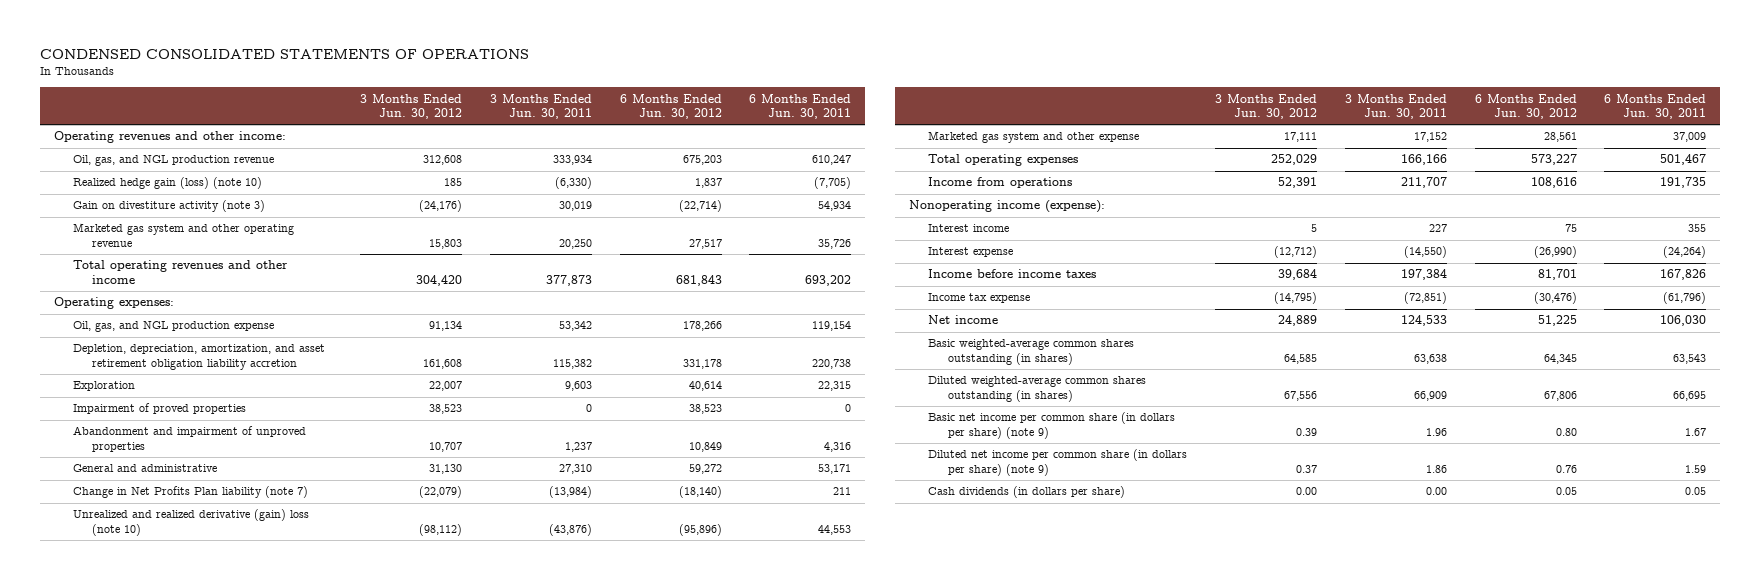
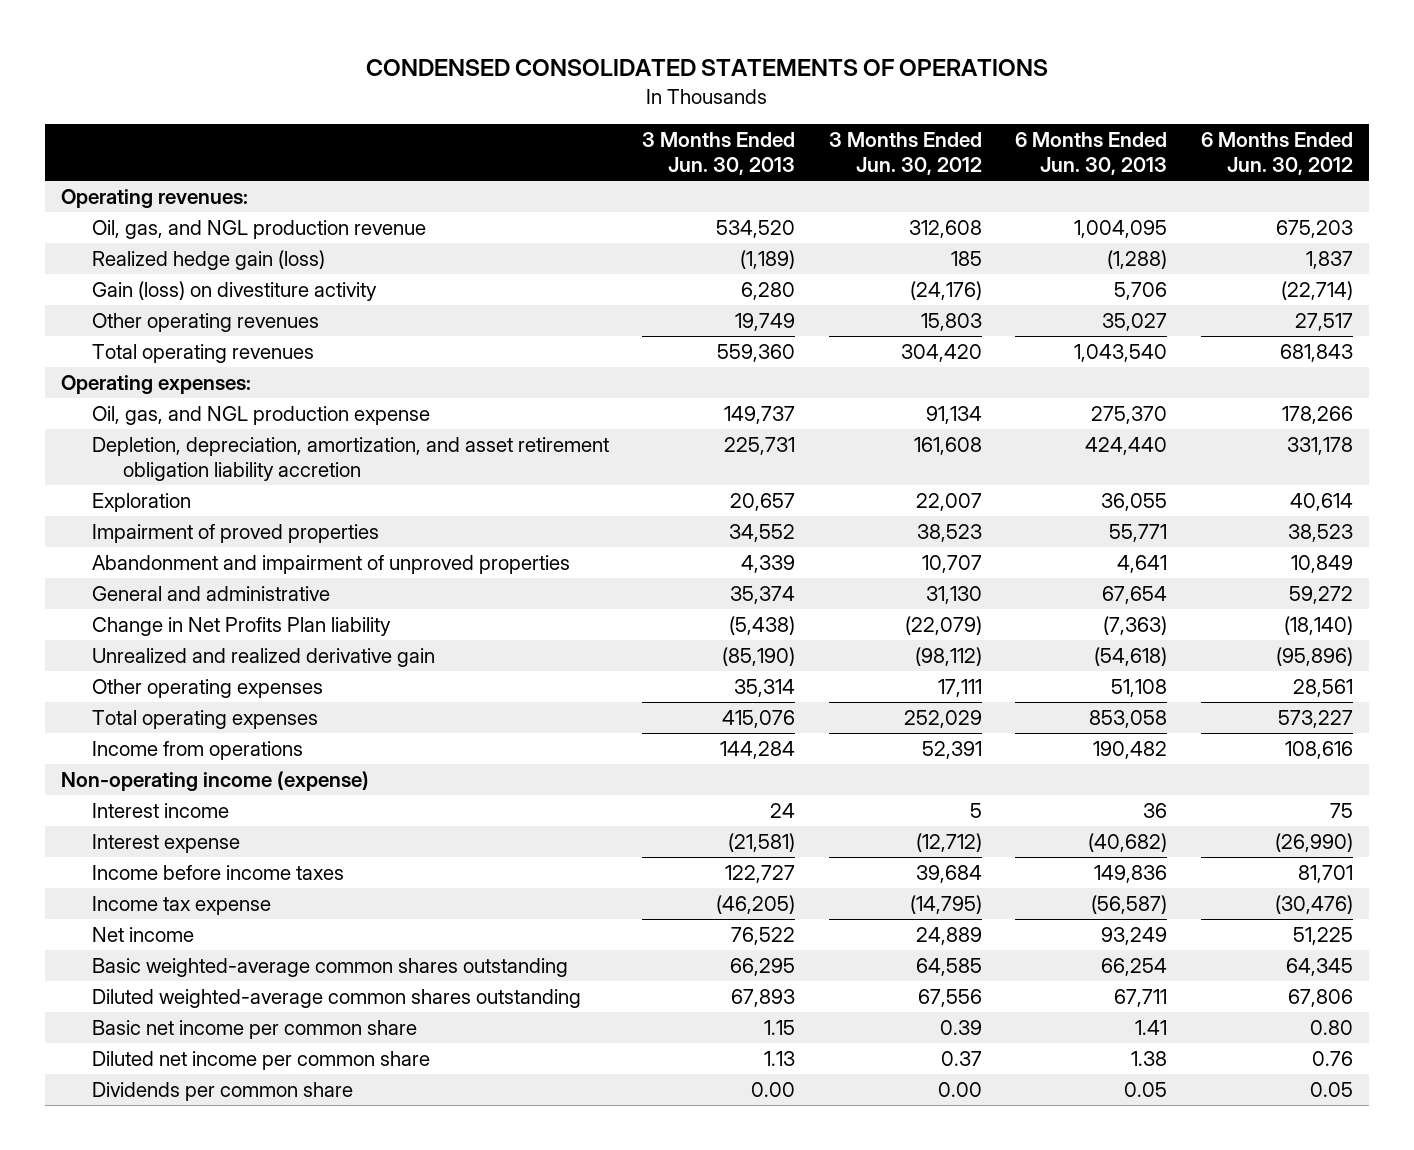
- | 3 Months Ended Jun. 30, 2012 | 3 Months Ended Jun. 30, 2011 | 6 Months Ended Jun. 30, 2012 | 6 Months Ended Jun. 30, 2011
+ | 3 Months Ended Jun. 30, 2013 | 3 Months Ended Jun. 30, 2012 | 6 Months Ended Jun. 30, 2013 | 6 Months Ended Jun. 30, 2012
- Operating revenues and other income:
+ Operating revenues:
- Realized hedge gain (loss) (note 10) | 185 | (6,330) | 1,837 | (7,705)
- Gain on divestiture activity (note 3) | (24,176) | 30,019 | (22,714) | 54,934
- Marketed gas system and other operating revenue | 15,803 | 20,250 | 27,517 | 35,726
- Total operating revenues and other income | 304,420 | 377,873 | 681,843 | 693,202
+ Realized hedge gain (loss) | (1,189) | 185 | (1,288) | 1,837
+ Gain (loss) on divestiture activity | 6,280 | (24,176) | 5,706 | (22,714)
+ Other operating revenues | 19,749 | 15,803 | 35,027 | 27,517
+ Total operating revenues | 559,360 | 304,420 | 1,043,540 | 681,843
- Change in Net Profits Plan liability (note 7) | (22,079) | (13,984) | (18,140) | 211
- Unrealized and realized derivative (gain) loss (note 10) | (98,112) | (43,876) | (95,896) | 44,553
- Marketed gas system and other expense | 17,111 | 17,152 | 28,561 | 37,009
+ Change in Net Profits Plan liability | (5,438) | (22,079) | (7,363) | (18,140)
+ Unrealized and realized derivative gain | (85,190) | (98,112) | (54,618) | (95,896)
+ Other operating expenses | 35,314 | 17,111 | 51,108 | 28,561
- Nonoperating income (expense):
+ Non-operating income (expense)
- Basic weighted-average common shares outstanding (in shares) | 64,585 | 63,638 | 64,345 | 63,543
- Diluted weighted-average common shares outstanding (in shares) | 67,556 | 66,909 | 67,806 | 66,695
- Basic net income per common share (in dollars per share) (note 9) | 0.39 | 1.96 | 0.80 | 1.67
- Diluted net income per common share (in dollars per share) (note 9) | 0.37 | 1.86 | 0.76 | 1.59
- Cash dividends (in dollars per share) | 0.00 | 0.00 | 0.05 | 0.05
+ Basic weighted-average common shares outstanding | 66,295 | 64,585 | 66,254 | 64,345
+ Diluted weighted-average common shares outstanding | 67,893 | 67,556 | 67,711 | 67,806
+ Basic net income per common share | 1.15 | 0.39 | 1.41 | 0.80
+ Diluted net income per common share | 1.13 | 0.37 | 1.38 | 0.76
+ Dividends per common share | 0.00 | 0.00 | 0.05 | 0.05

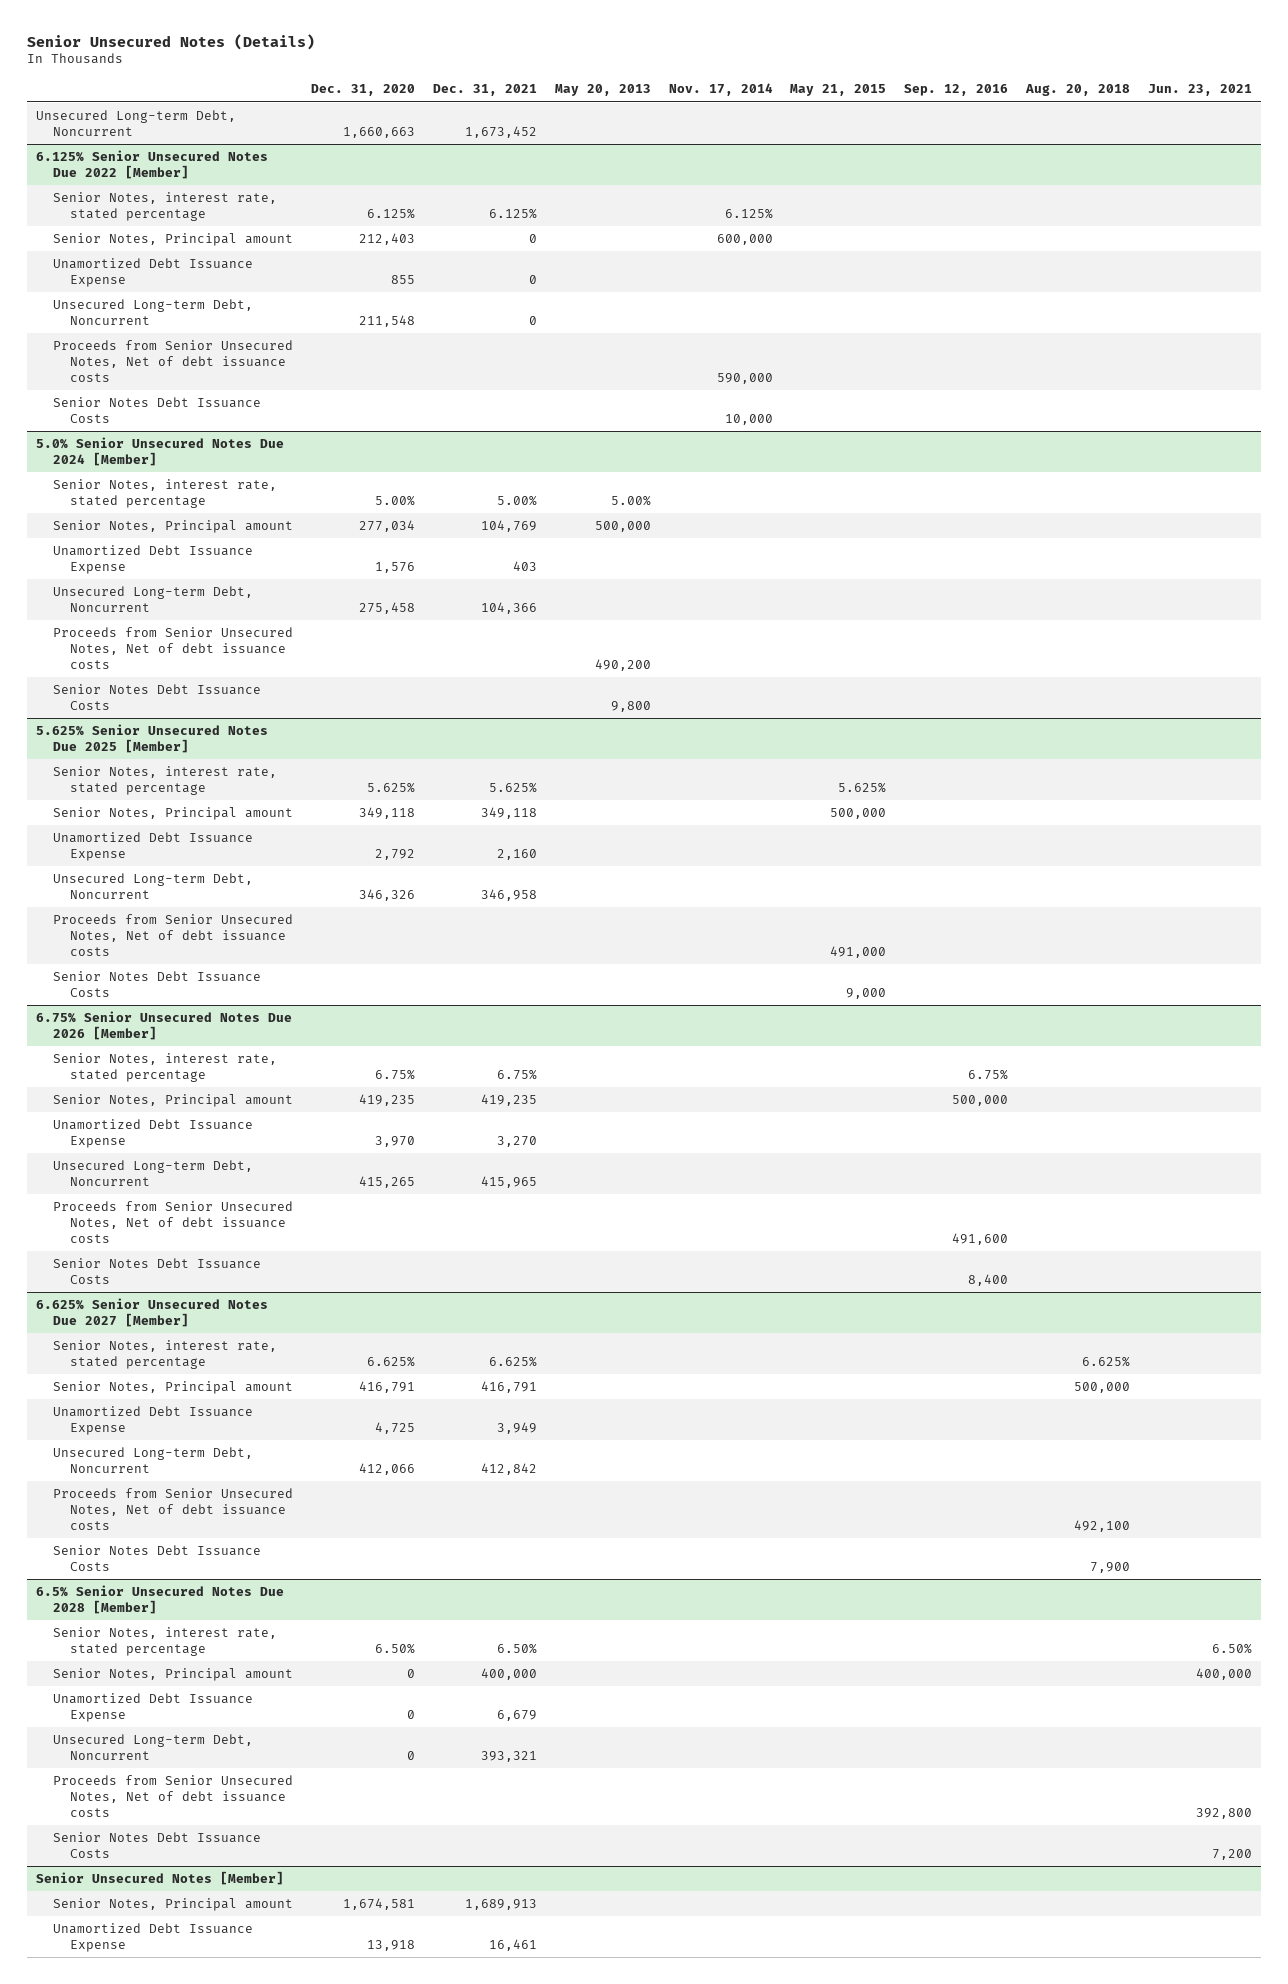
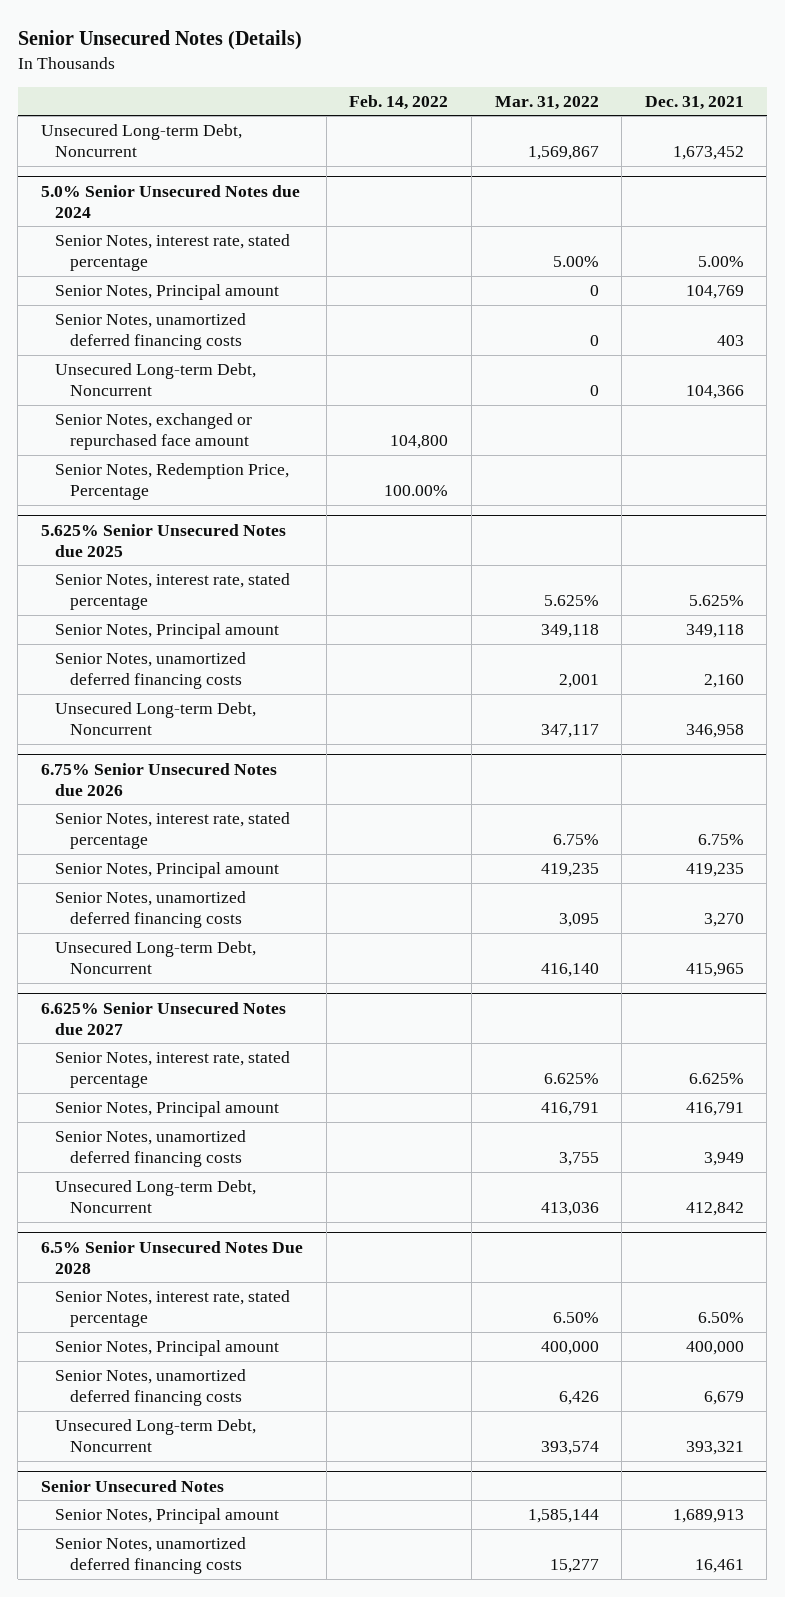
- | Dec. 31, 2020 | Dec. 31, 2021 | May 20, 2013 | Nov. 17, 2014 | May 21, 2015 | Sep. 12, 2016 | Aug. 20, 2018 | Jun. 23, 2021
+ | Feb. 14, 2022 | Mar. 31, 2022 | Dec. 31, 2021
- 6.125% Senior Unsecured Notes Due 2022 [Member]
- Senior Notes, interest rate, stated percentage | 6.125% | 6.125% | | 6.125% | | | |
- Senior Notes, Principal amount | 212,403 | 0 | | 600,000 | | | |
- Unamortized Debt Issuance Expense | 855 | 0 | | | | | |
- Unsecured Long-term Debt, Noncurrent | 211,548 | 0 | | | | | |
- Proceeds from Senior Unsecured Notes, Net of debt issuance costs | | | | 590,000 | | | |
- Senior Notes Debt Issuance Costs | | | | 10,000 | | | |
- 5.0% Senior Unsecured Notes Due 2024 [Member]
+ 5.0% Senior Unsecured Notes due 2024
- Unamortized Debt Issuance Expense | 1,576 | 403 | | | | | |
+ Senior Notes, unamortized deferred financing costs | | 0 | 403
- Proceeds from Senior Unsecured Notes, Net of debt issuance costs | | | 490,200 | | | | |
- Senior Notes Debt Issuance Costs | | | 9,800 | | | | |
- 5.625% Senior Unsecured Notes Due 2025 [Member]
+ Senior Notes, exchanged or repurchased face amount | 104,800 | |
+ Senior Notes, Redemption Price, Percentage | 100.00% | |
+ 5.625% Senior Unsecured Notes due 2025
- Unamortized Debt Issuance Expense | 2,792 | 2,160 | | | | | |
+ Senior Notes, unamortized deferred financing costs | | 2,001 | 2,160
- Proceeds from Senior Unsecured Notes, Net of debt issuance costs | | | | | 491,000 | | |
- Senior Notes Debt Issuance Costs | | | | | 9,000 | | |
- 6.75% Senior Unsecured Notes Due 2026 [Member]
+ 6.75% Senior Unsecured Notes due 2026
- Unamortized Debt Issuance Expense | 3,970 | 3,270 | | | | | |
+ Senior Notes, unamortized deferred financing costs | | 3,095 | 3,270
- Proceeds from Senior Unsecured Notes, Net of debt issuance costs | | | | | | 491,600 | |
- Senior Notes Debt Issuance Costs | | | | | | 8,400 | |
- 6.625% Senior Unsecured Notes Due 2027 [Member]
+ 6.625% Senior Unsecured Notes due 2027
- Unamortized Debt Issuance Expense | 4,725 | 3,949 | | | | | |
+ Senior Notes, unamortized deferred financing costs | | 3,755 | 3,949
- Proceeds from Senior Unsecured Notes, Net of debt issuance costs | | | | | | | 492,100 |
- Senior Notes Debt Issuance Costs | | | | | | | 7,900 |
- 6.5% Senior Unsecured Notes Due 2028 [Member]
+ 6.5% Senior Unsecured Notes Due 2028
- Unamortized Debt Issuance Expense | 0 | 6,679 | | | | | |
+ Senior Notes, unamortized deferred financing costs | | 6,426 | 6,679
- Proceeds from Senior Unsecured Notes, Net of debt issuance costs | | | | | | | | 392,800
- Senior Notes Debt Issuance Costs | | | | | | | | 7,200
- Senior Unsecured Notes [Member]
+ Senior Unsecured Notes
- Unamortized Debt Issuance Expense | 13,918 | 16,461 | | | | | |
+ Senior Notes, unamortized deferred financing costs | | 15,277 | 16,461

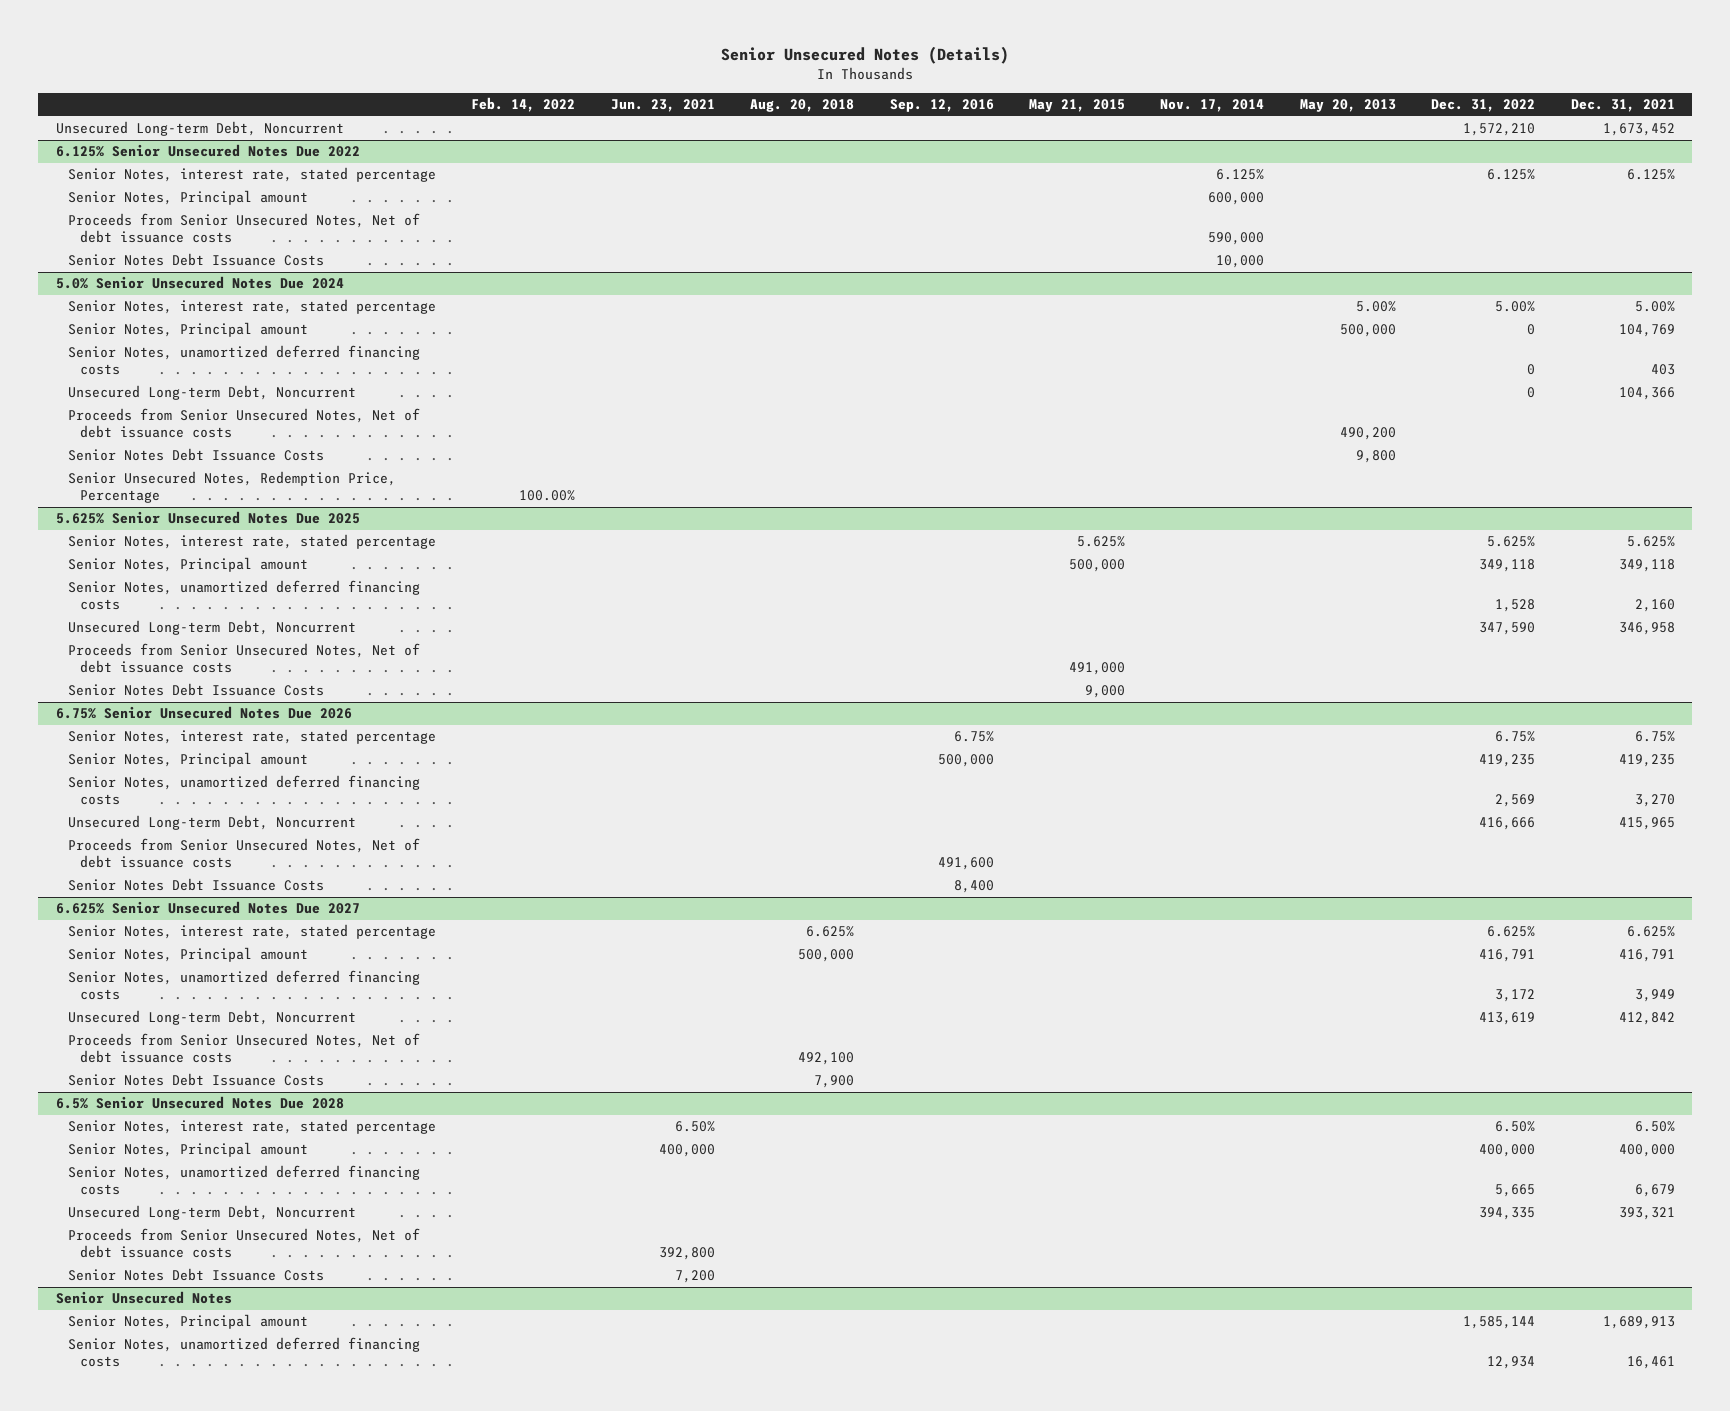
- | Feb. 14, 2022 | Mar. 31, 2022 | Dec. 31, 2021
+ | Feb. 14, 2022 | Jun. 23, 2021 | Aug. 20, 2018 | Sep. 12, 2016 | May 21, 2015 | Nov. 17, 2014 | May 20, 2013 | Dec. 31, 2022 | Dec. 31, 2021
- 5.0% Senior Unsecured Notes due 2024
+ 6.125% Senior Unsecured Notes Due 2022
+ Senior Notes, interest rate, stated percentage | | | | | | 6.125% | | 6.125% | 6.125%
+ Senior Notes, Principal amount | | | | | | 600,000 | | |
+ Proceeds from Senior Unsecured Notes, Net of debt issuance costs | | | | | | 590,000 | | |
+ Senior Notes Debt Issuance Costs | | | | | | 10,000 | | |
+ 5.0% Senior Unsecured Notes Due 2024
- Senior Notes, exchanged or repurchased face amount | 104,800 | |
- Senior Notes, Redemption Price, Percentage | 100.00% | |
- 5.625% Senior Unsecured Notes due 2025
+ Proceeds from Senior Unsecured Notes, Net of debt issuance costs | | | | | | | 490,200 | |
+ Senior Notes Debt Issuance Costs | | | | | | | 9,800 | |
+ Senior Unsecured Notes, Redemption Price, Percentage | 100.00% | | | | | | | |
+ 5.625% Senior Unsecured Notes Due 2025
- 6.75% Senior Unsecured Notes due 2026
+ Proceeds from Senior Unsecured Notes, Net of debt issuance costs | | | | | 491,000 | | | |
+ Senior Notes Debt Issuance Costs | | | | | 9,000 | | | |
+ 6.75% Senior Unsecured Notes Due 2026
- 6.625% Senior Unsecured Notes due 2027
+ Proceeds from Senior Unsecured Notes, Net of debt issuance costs | | | | 491,600 | | | | |
+ Senior Notes Debt Issuance Costs | | | | 8,400 | | | | |
+ 6.625% Senior Unsecured Notes Due 2027
+ Proceeds from Senior Unsecured Notes, Net of debt issuance costs | | | 492,100 | | | | | |
+ Senior Notes Debt Issuance Costs | | | 7,900 | | | | | |
@ 6.5% Senior Unsecured Notes Due 2028
+ Proceeds from Senior Unsecured Notes, Net of debt issuance costs | | 392,800 | | | | | | |
+ Senior Notes Debt Issuance Costs | | 7,200 | | | | | | |

